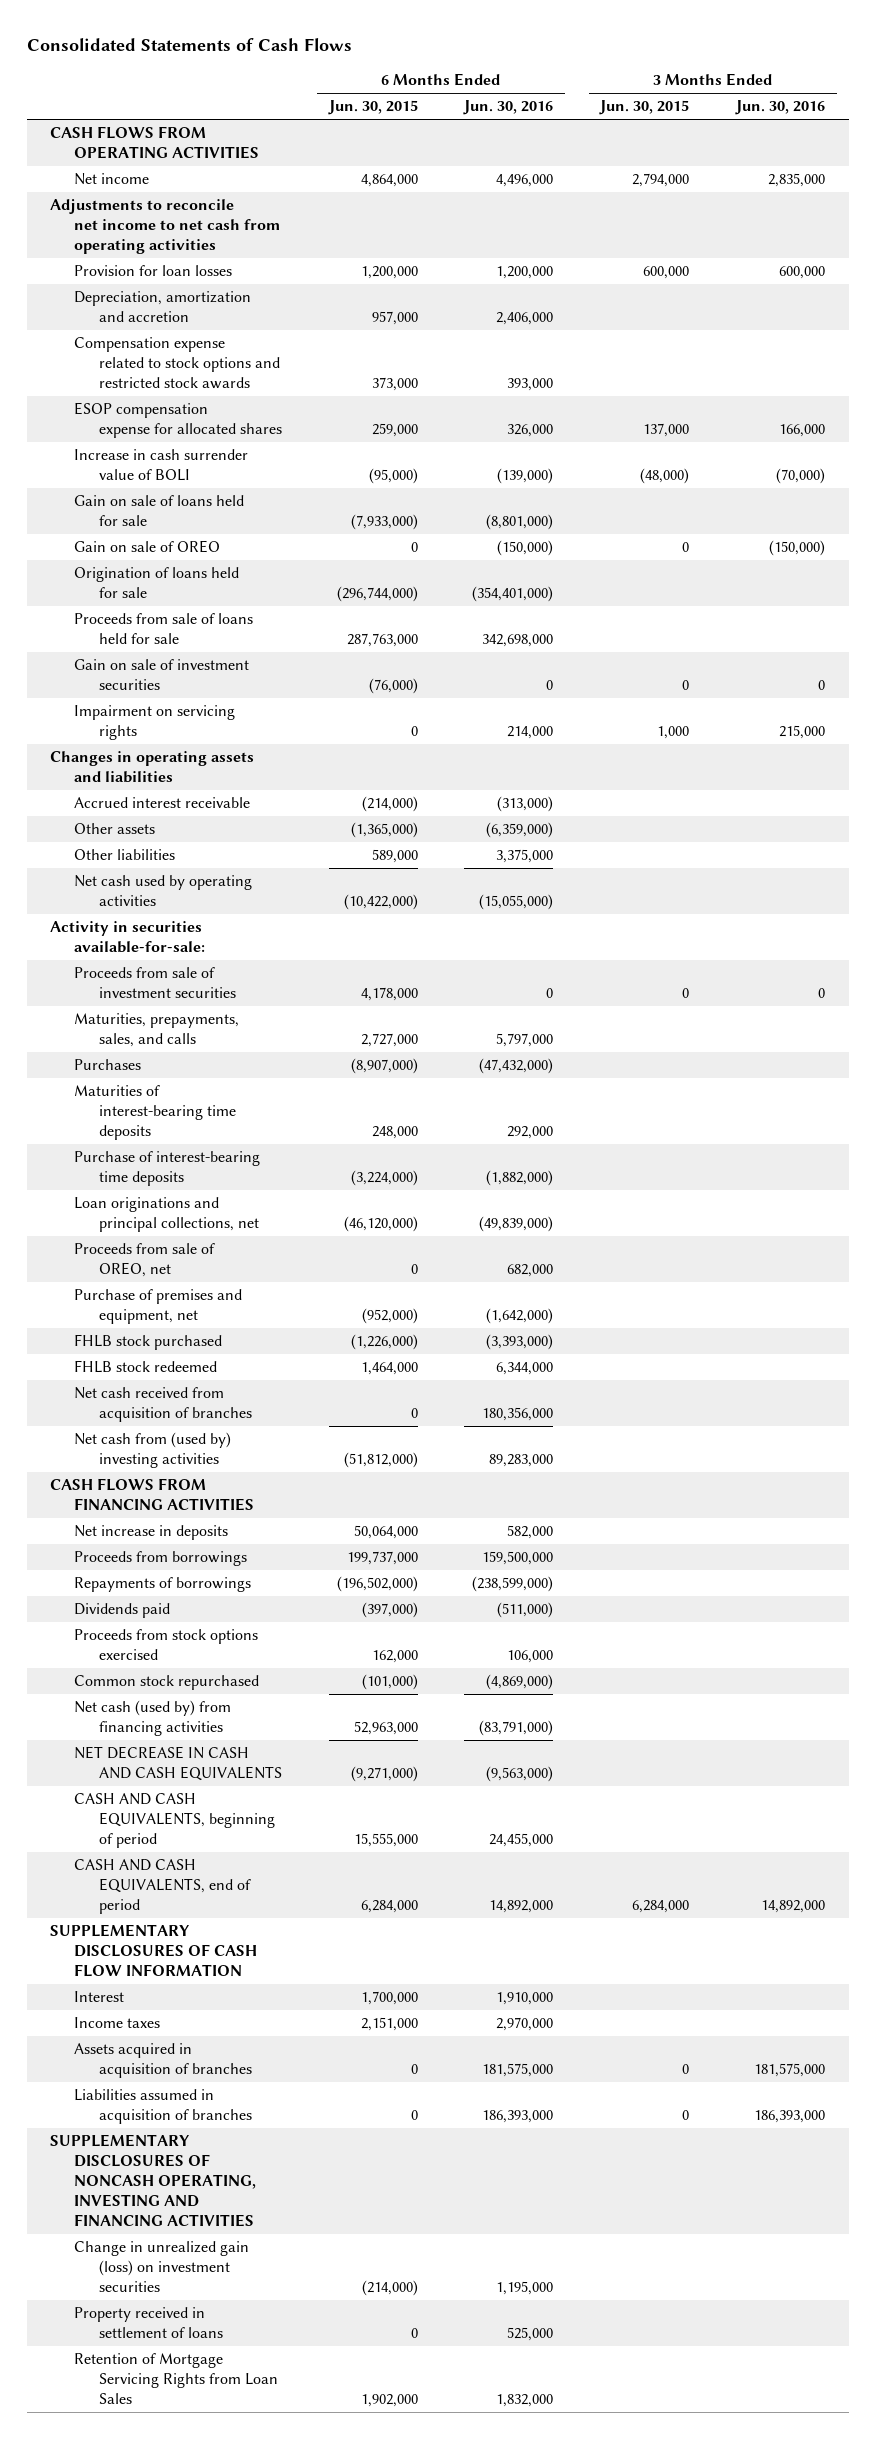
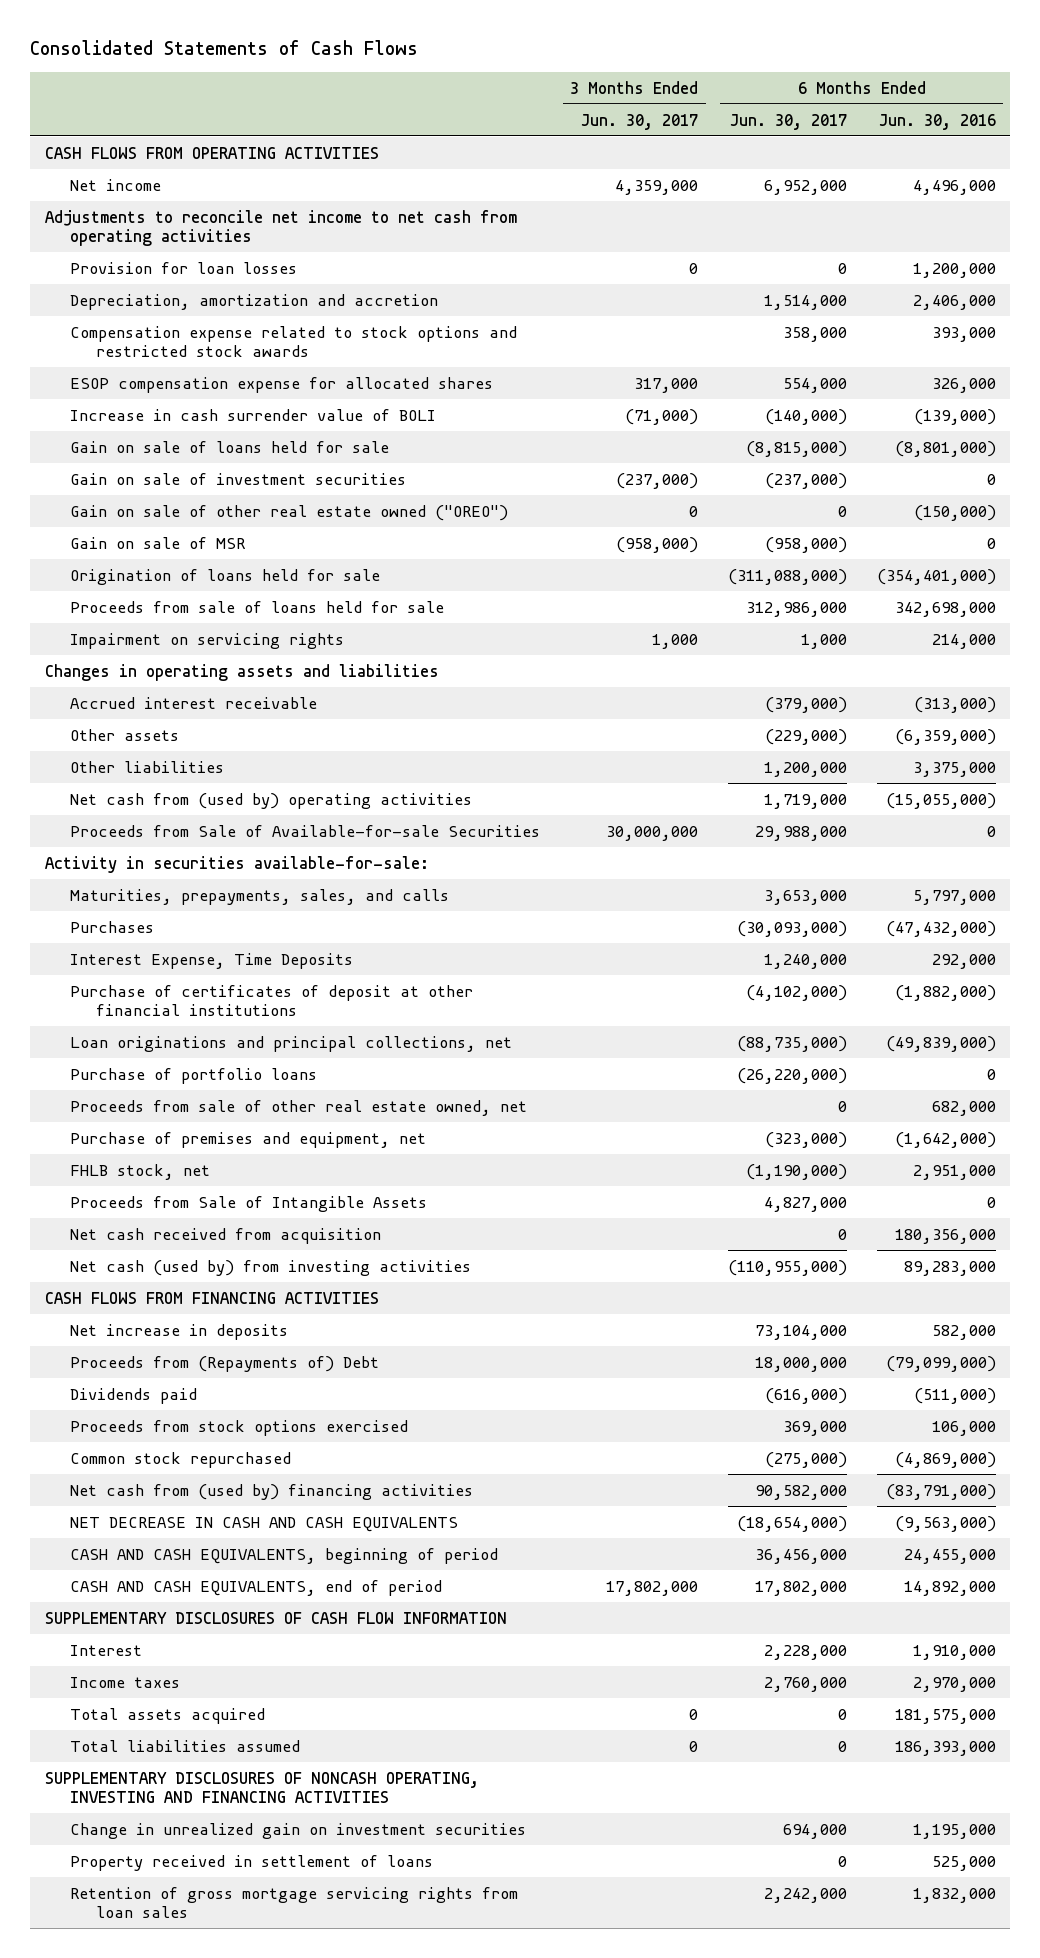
- | 6 Months Ended Jun. 30, 2015 | 6 Months Ended Jun. 30, 2016 | 3 Months Ended Jun. 30, 2015 | 3 Months Ended Jun. 30, 2016
+ | 3 Months Ended Jun. 30, 2017 | 6 Months Ended Jun. 30, 2017 | 6 Months Ended Jun. 30, 2016
- Gain on sale of OREO | 0 | (150,000) | 0 | (150,000)
moved up: Gain on sale of investment securities | (237,000) | (237,000) | 0
+ Gain on sale of other real estate owned ("OREO") | 0 | 0 | (150,000)
+ Gain on sale of MSR | (958,000) | (958,000) | 0
- Net cash used by operating activities | (10,422,000) | (15,055,000) | |
+ Net cash from (used by) operating activities | | 1,719,000 | (15,055,000)
+ Proceeds from Sale of Available-for-sale Securities | 30,000,000 | 29,988,000 | 0
- Proceeds from sale of investment securities | 4,178,000 | 0 | 0 | 0
- Maturities of interest-bearing time deposits | 248,000 | 292,000 | |
- Purchase of interest-bearing time deposits | (3,224,000) | (1,882,000) | |
+ Interest Expense, Time Deposits | | 1,240,000 | 292,000
+ Purchase of certificates of deposit at other financial institutions | | (4,102,000) | (1,882,000)
- Proceeds from sale of OREO, net | 0 | 682,000 | |
+ Purchase of portfolio loans | | (26,220,000) | 0
+ Proceeds from sale of other real estate owned, net | | 0 | 682,000
- FHLB stock purchased | (1,226,000) | (3,393,000) | |
- FHLB stock redeemed | 1,464,000 | 6,344,000 | |
- Net cash received from acquisition of branches | 0 | 180,356,000 | |
- Net cash from (used by) investing activities | (51,812,000) | 89,283,000 | |
+ FHLB stock, net | | (1,190,000) | 2,951,000
+ Proceeds from Sale of Intangible Assets | | 4,827,000 | 0
+ Net cash received from acquisition | | 0 | 180,356,000
+ Net cash (used by) from investing activities | | (110,955,000) | 89,283,000
- Proceeds from borrowings | 199,737,000 | 159,500,000 | |
- Repayments of borrowings | (196,502,000) | (238,599,000) | |
+ Proceeds from (Repayments of) Debt | | 18,000,000 | (79,099,000)
- Net cash (used by) from financing activities | 52,963,000 | (83,791,000) | |
+ Net cash from (used by) financing activities | | 90,582,000 | (83,791,000)
- Assets acquired in acquisition of branches | 0 | 181,575,000 | 0 | 181,575,000
- Liabilities assumed in acquisition of branches | 0 | 186,393,000 | 0 | 186,393,000
+ Total assets acquired | 0 | 0 | 181,575,000
+ Total liabilities assumed | 0 | 0 | 186,393,000
- Change in unrealized gain (loss) on investment securities | (214,000) | 1,195,000 | |
+ Change in unrealized gain on investment securities | | 694,000 | 1,195,000
- Retention of Mortgage Servicing Rights from Loan Sales | 1,902,000 | 1,832,000 | |
+ Retention of gross mortgage servicing rights from loan sales | | 2,242,000 | 1,832,000

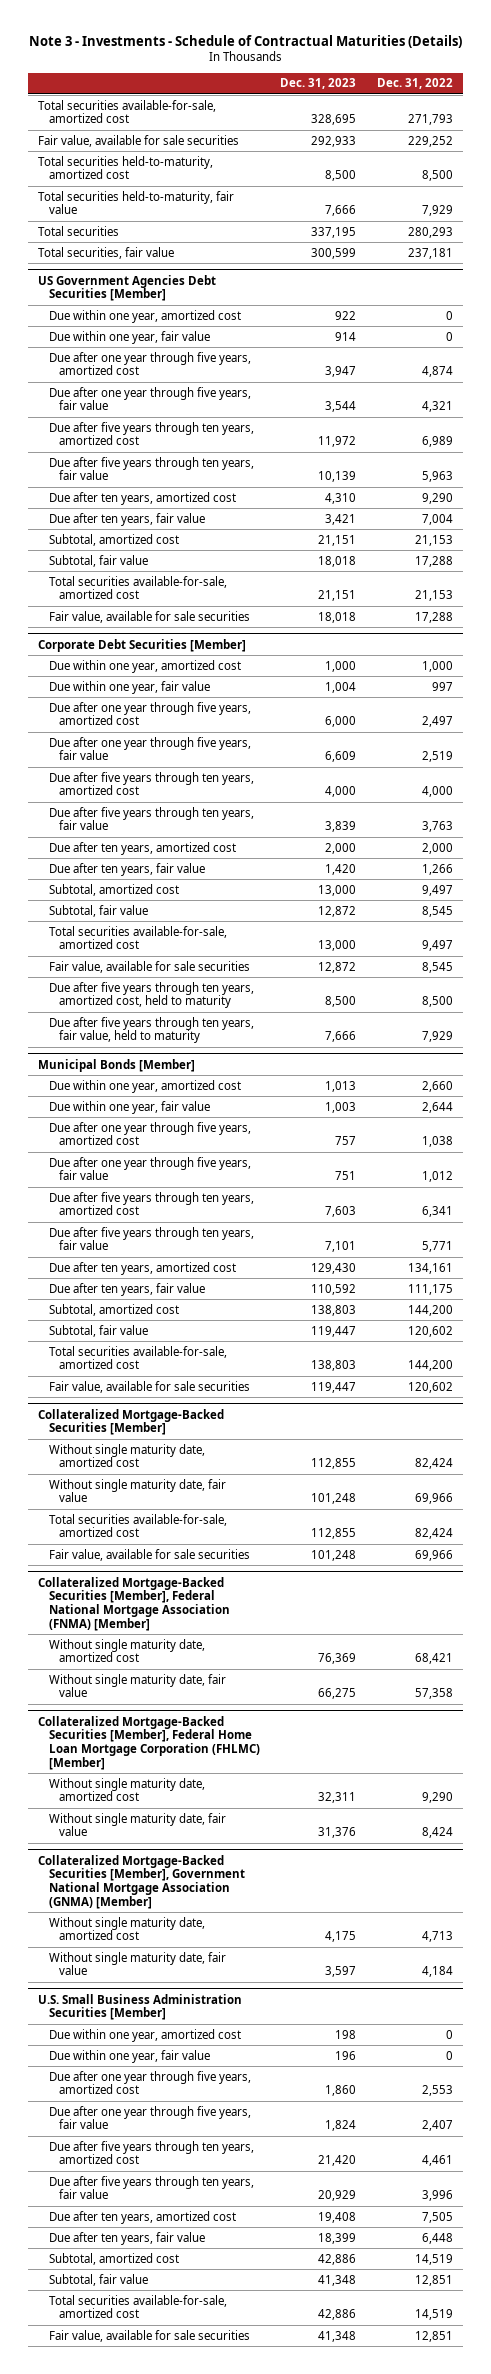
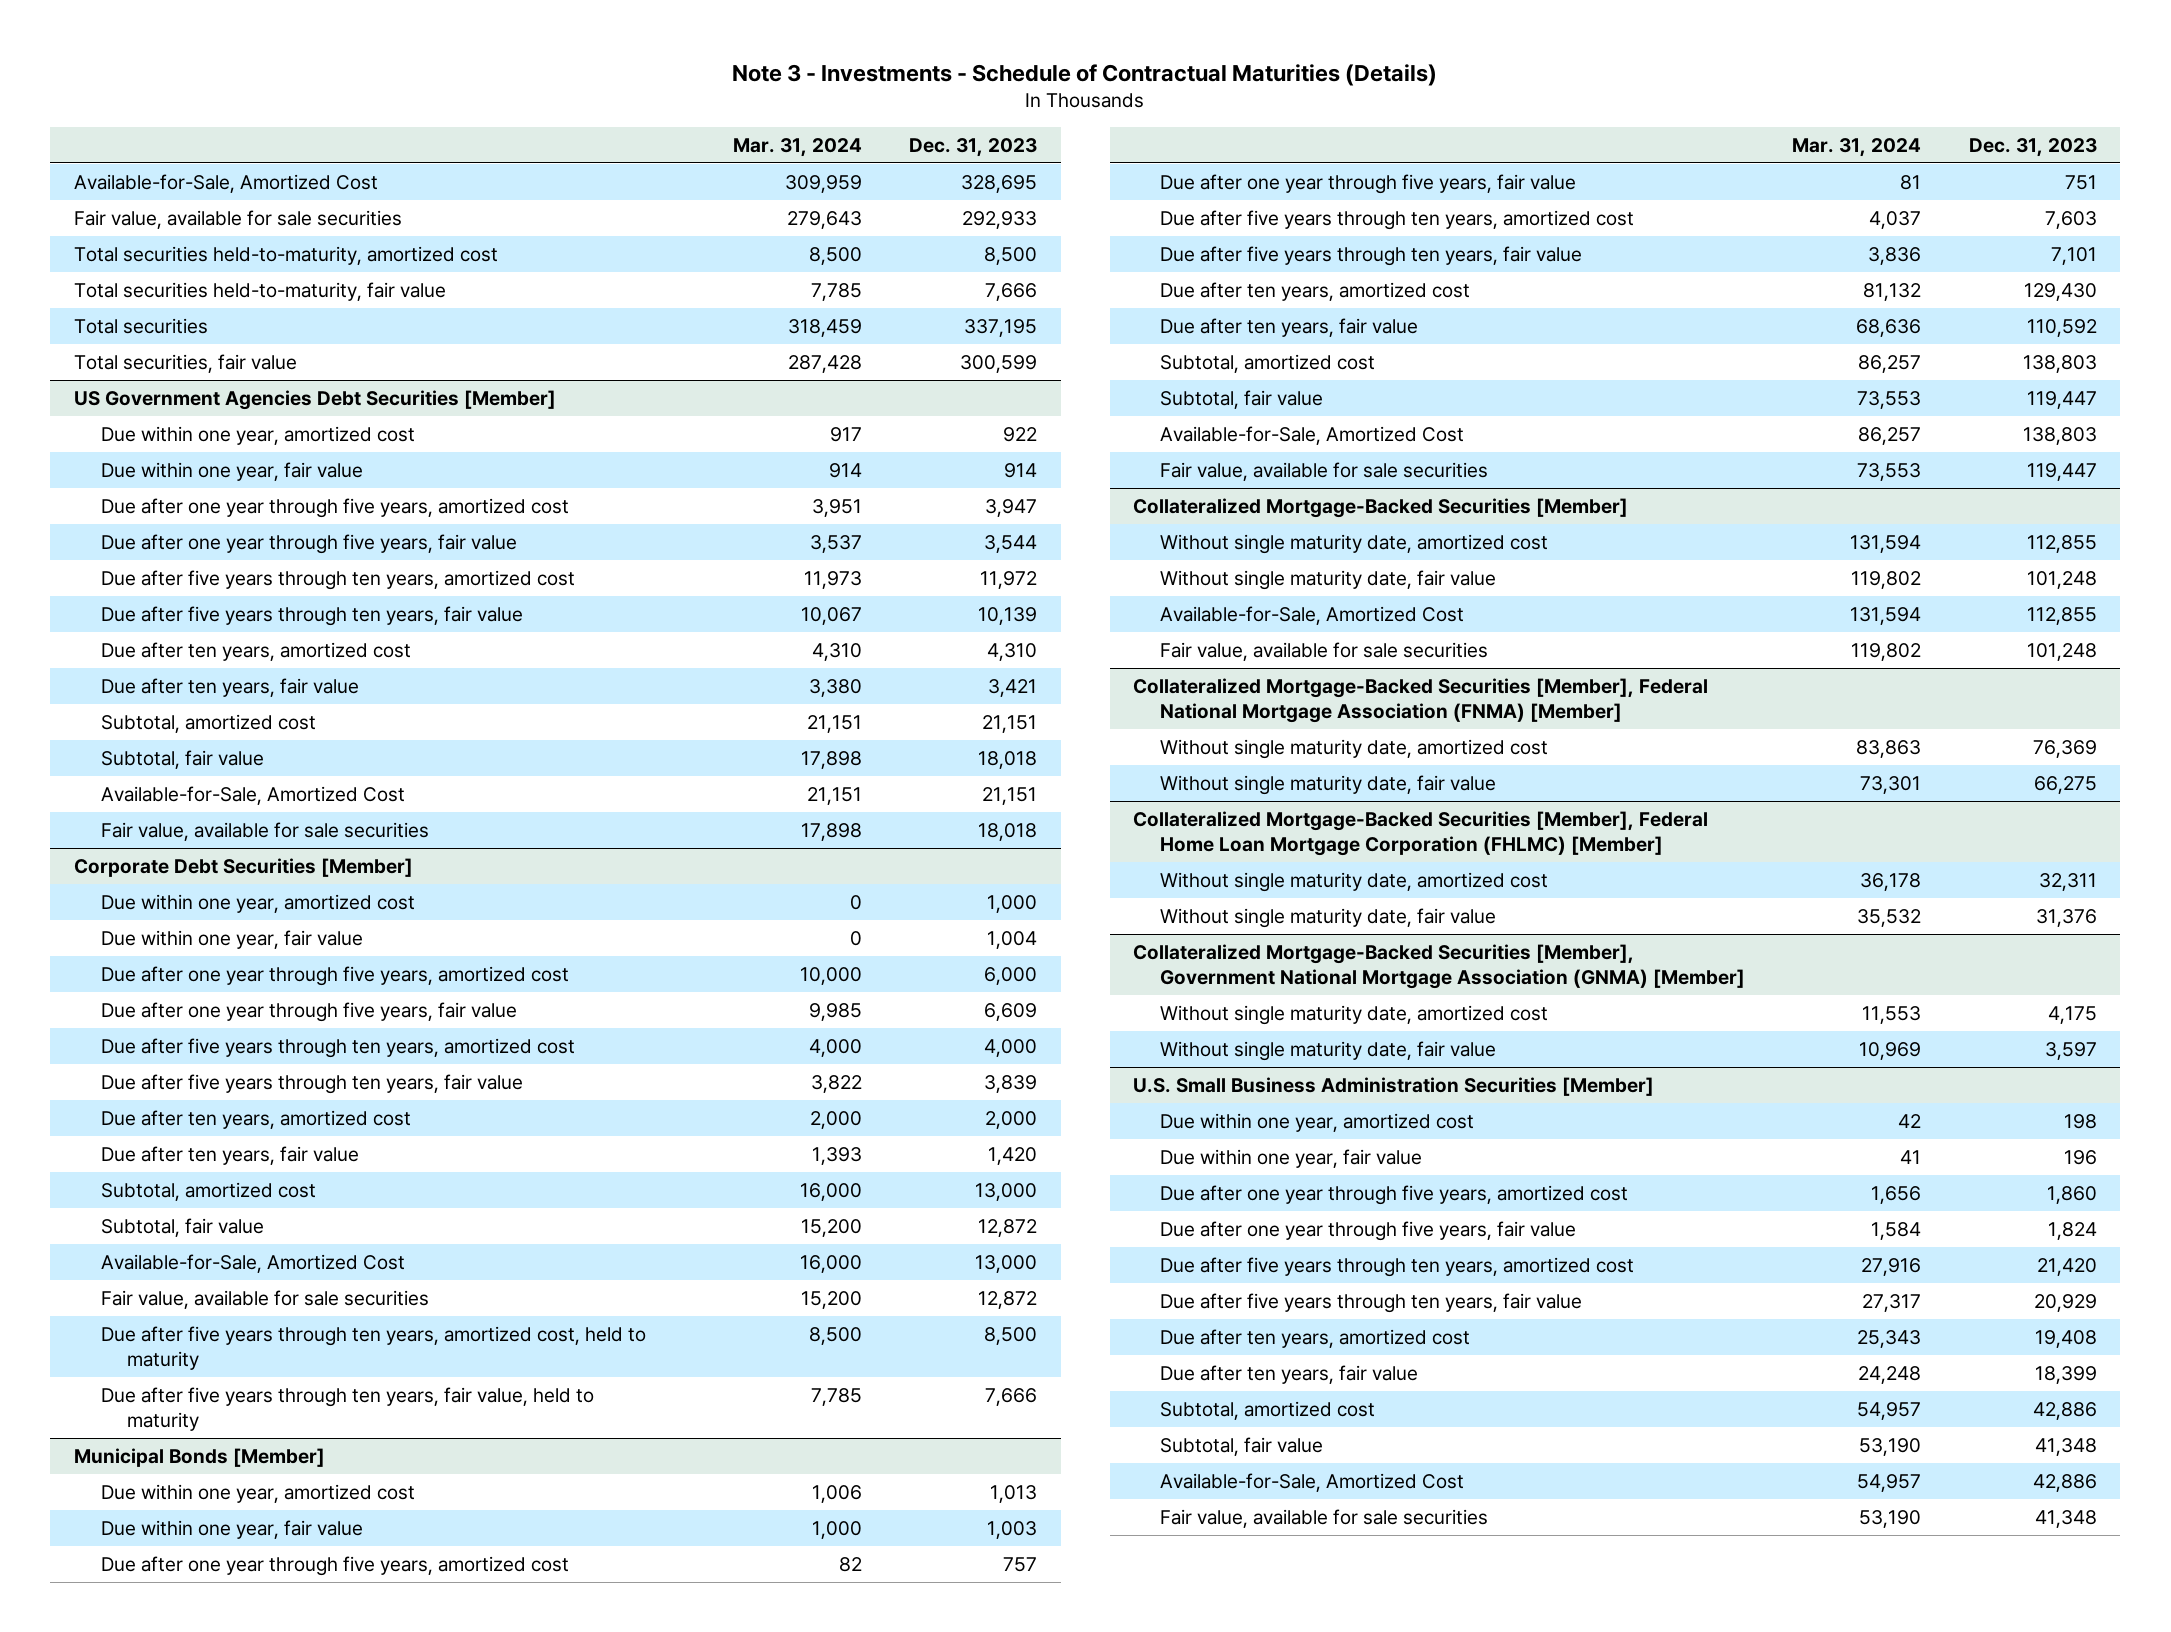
- | Dec. 31, 2023 | Dec. 31, 2022
+ | Mar. 31, 2024 | Dec. 31, 2023
- Total securities available-for-sale, amortized cost | 328,695 | 271,793
+ Available-for-Sale, Amortized Cost | 309,959 | 328,695
@ US Government Agencies Debt Securities [Member]
- Total securities available-for-sale, amortized cost | 21,151 | 21,153
+ Available-for-Sale, Amortized Cost | 21,151 | 21,151
@ Corporate Debt Securities [Member]
- Total securities available-for-sale, amortized cost | 13,000 | 9,497
+ Available-for-Sale, Amortized Cost | 16,000 | 13,000
@ Municipal Bonds [Member]
- Total securities available-for-sale, amortized cost | 138,803 | 144,200
+ Available-for-Sale, Amortized Cost | 86,257 | 138,803
@ Collateralized Mortgage-Backed Securities [Member]
- Total securities available-for-sale, amortized cost | 112,855 | 82,424
+ Available-for-Sale, Amortized Cost | 131,594 | 112,855
@ U.S. Small Business Administration Securities [Member]
- Total securities available-for-sale, amortized cost | 42,886 | 14,519
+ Available-for-Sale, Amortized Cost | 54,957 | 42,886

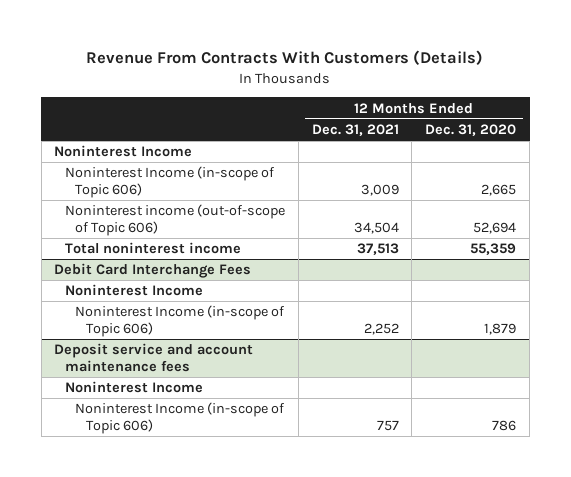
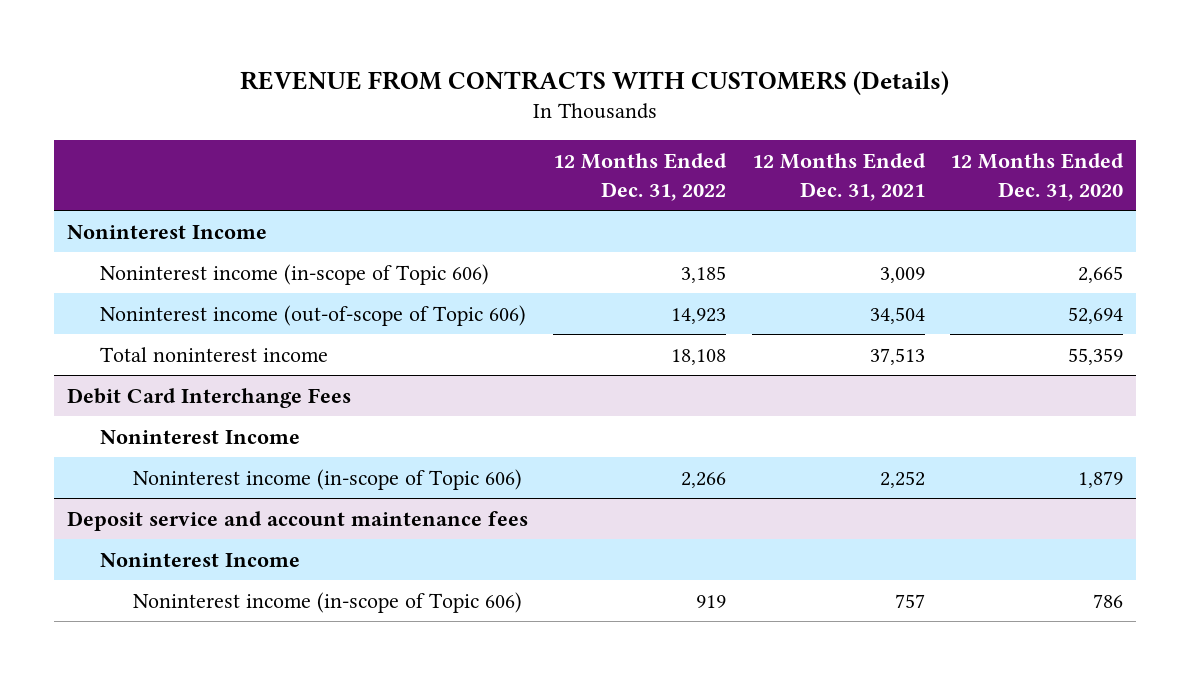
- Revenue From Contracts With Customers (Details)
+ REVENUE FROM CONTRACTS WITH CUSTOMERS (Details)
- | 12 Months Ended Dec. 31, 2021 | 12 Months Ended Dec. 31, 2020
+ | 12 Months Ended Dec. 31, 2022 | 12 Months Ended Dec. 31, 2021 | 12 Months Ended Dec. 31, 2020
- Noninterest Income (in-scope of Topic 606) | 3,009 | 2,665
+ Noninterest income (in-scope of Topic 606) | 3,185 | 3,009 | 2,665
@ Debit Card Interchange Fees
- Noninterest Income (in-scope of Topic 606) | 2,252 | 1,879
+ Noninterest income (in-scope of Topic 606) | 2,266 | 2,252 | 1,879
@ Deposit service and account maintenance fees
- Noninterest Income (in-scope of Topic 606) | 757 | 786
+ Noninterest income (in-scope of Topic 606) | 919 | 757 | 786

